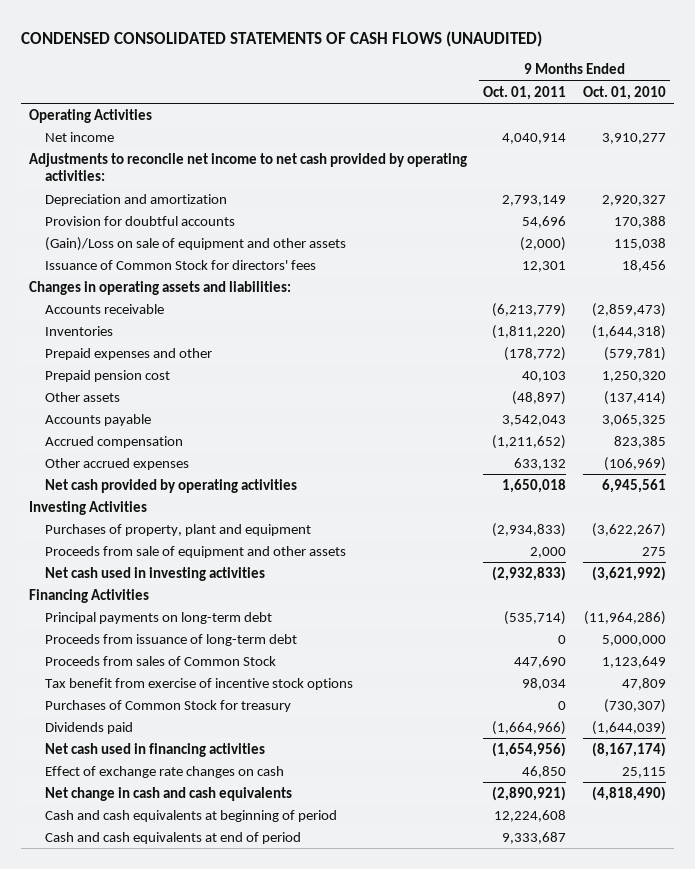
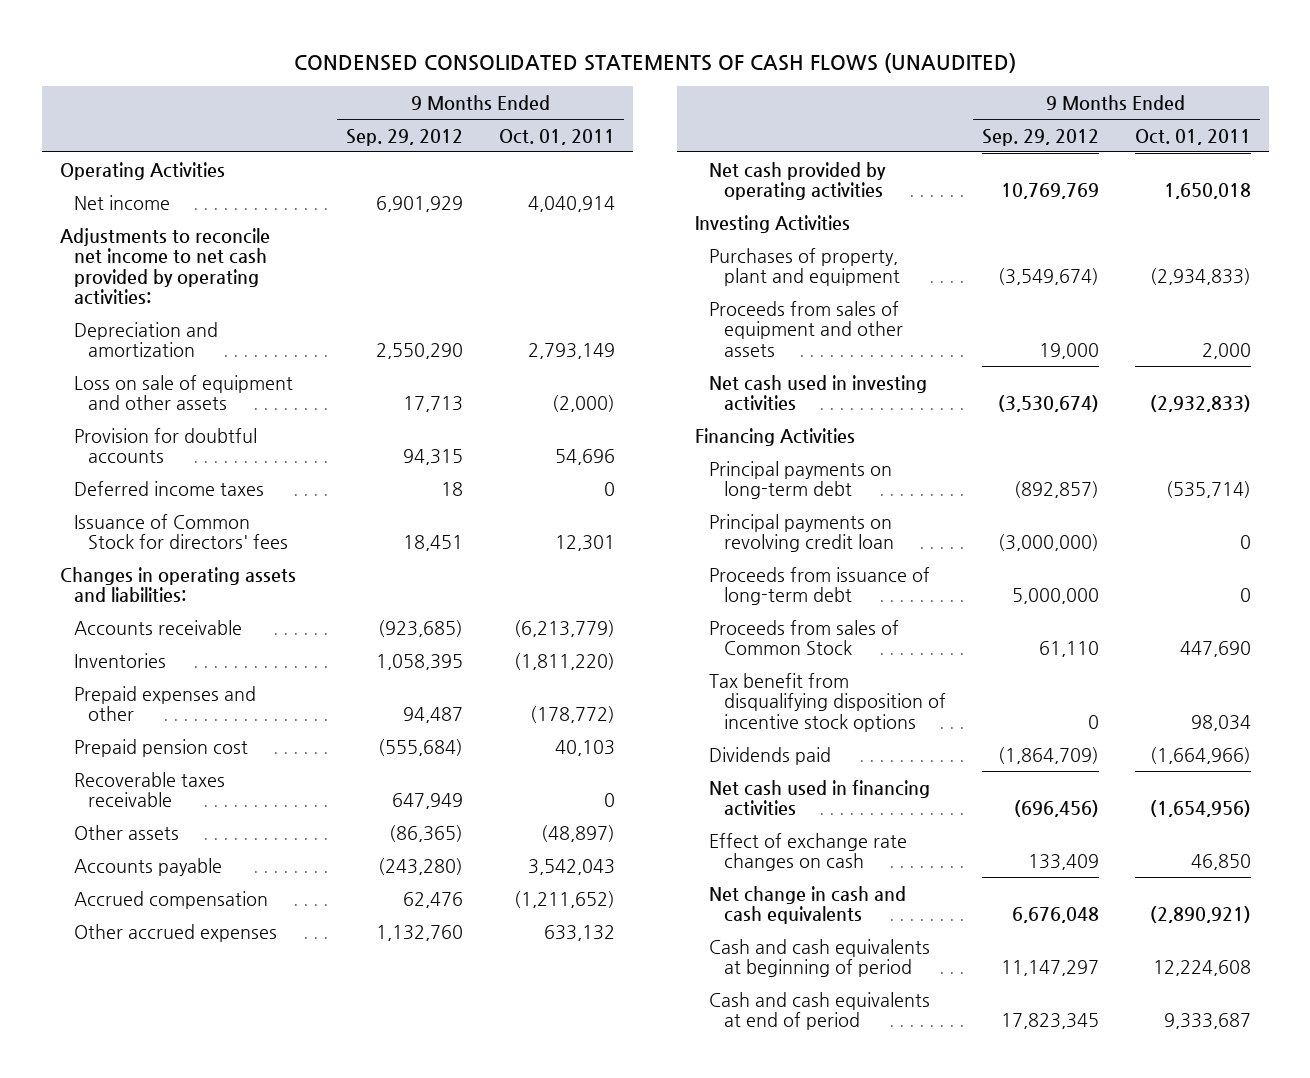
- | 9 Months Ended Oct. 01, 2011 | 9 Months Ended Oct. 01, 2010
+ | 9 Months Ended Sep. 29, 2012 | 9 Months Ended Oct. 01, 2011
+ Loss on sale of equipment and other assets | 17,713 | (2,000)
- (Gain)/Loss on sale of equipment and other assets | (2,000) | 115,038
+ Deferred income taxes | 18 | 0
+ Recoverable taxes receivable | 647,949 | 0
- Proceeds from sale of equipment and other assets | 2,000 | 275
+ Proceeds from sales of equipment and other assets | 19,000 | 2,000
+ Principal payments on revolving credit loan | (3,000,000) | 0
- Tax benefit from exercise of incentive stock options | 98,034 | 47,809
- Purchases of Common Stock for treasury | 0 | (730,307)
+ Tax benefit from disqualifying disposition of incentive stock options | 0 | 98,034

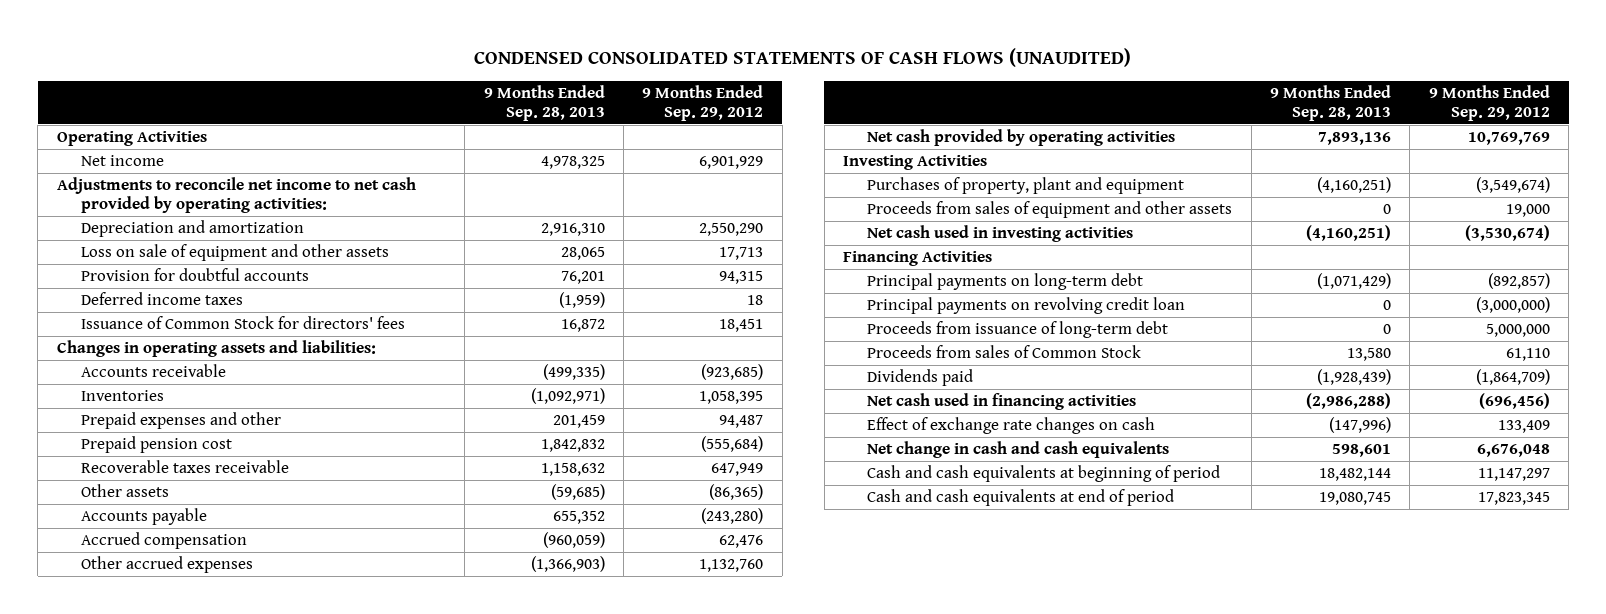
- | 9 Months Ended Sep. 29, 2012 | 9 Months Ended Oct. 01, 2011
+ | 9 Months Ended Sep. 28, 2013 | 9 Months Ended Sep. 29, 2012
- Tax benefit from disqualifying disposition of incentive stock options | 0 | 98,034

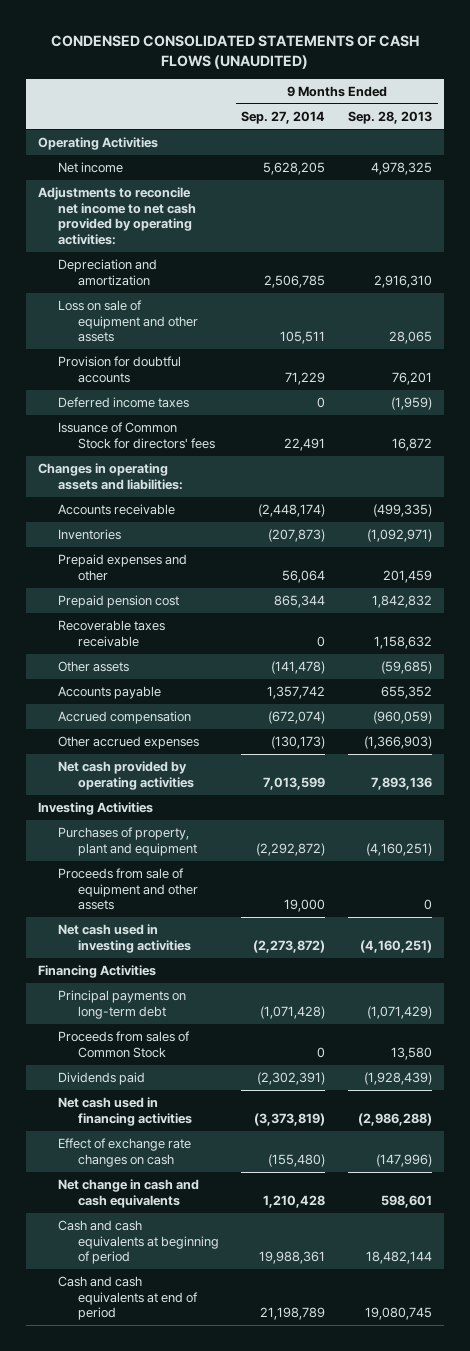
- | 9 Months Ended Sep. 28, 2013 | 9 Months Ended Sep. 29, 2012
+ | 9 Months Ended Sep. 27, 2014 | 9 Months Ended Sep. 28, 2013
- Proceeds from sales of equipment and other assets | 0 | 19,000
+ Proceeds from sale of equipment and other assets | 19,000 | 0
- Principal payments on revolving credit loan | 0 | (3,000,000)
- Proceeds from issuance of long-term debt | 0 | 5,000,000

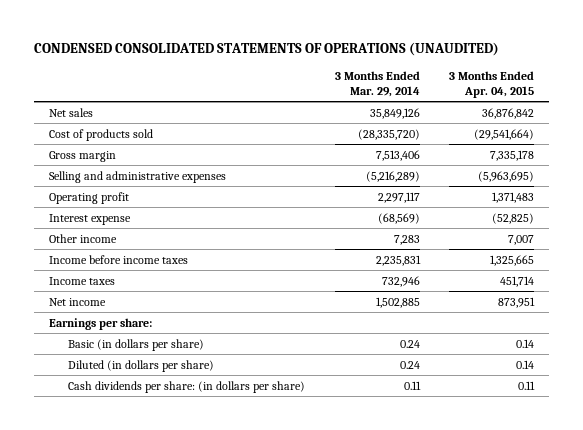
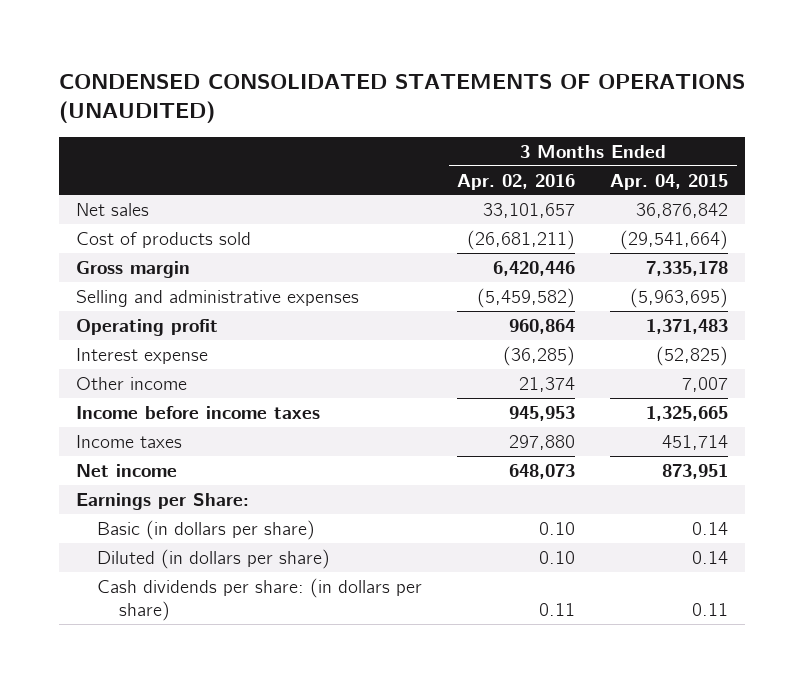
- | 3 Months Ended Mar. 29, 2014 | 3 Months Ended Apr. 04, 2015
+ | 3 Months Ended Apr. 02, 2016 | 3 Months Ended Apr. 04, 2015
- Earnings per share:
+ Earnings per Share:

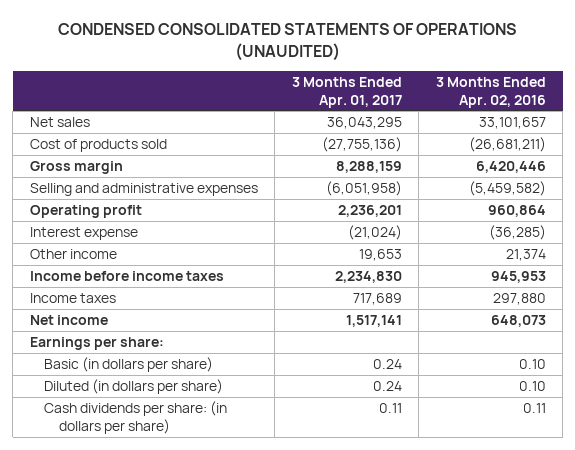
- | 3 Months Ended Apr. 02, 2016 | 3 Months Ended Apr. 04, 2015
+ | 3 Months Ended Apr. 01, 2017 | 3 Months Ended Apr. 02, 2016
- Earnings per Share:
+ Earnings per share:

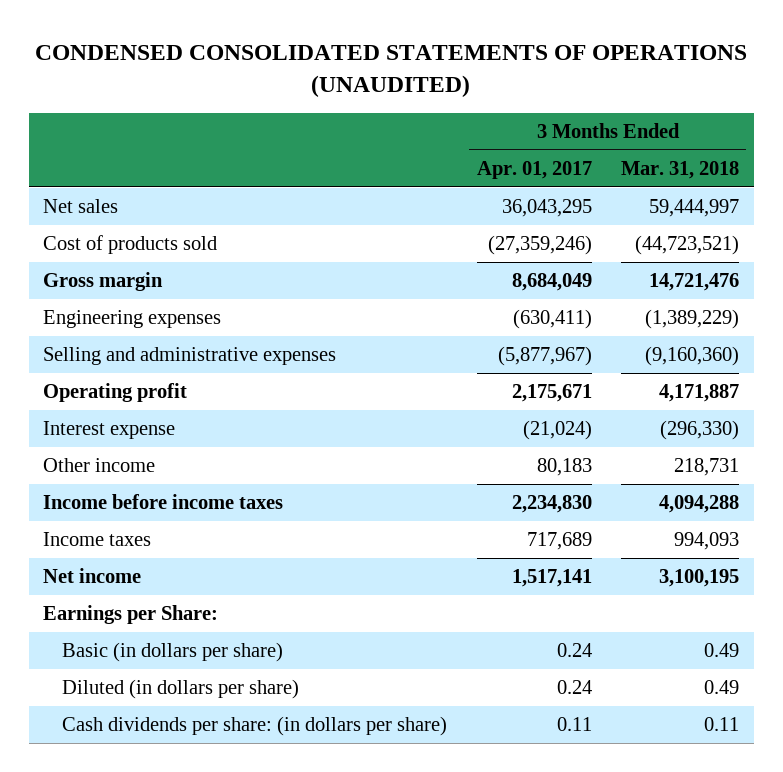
- | 3 Months Ended Apr. 01, 2017 | 3 Months Ended Apr. 02, 2016
+ | 3 Months Ended Apr. 01, 2017 | 3 Months Ended Mar. 31, 2018
- Cost of products sold | (27,755,136) | (26,681,211)
- Gross margin | 8,288,159 | 6,420,446
- Selling and administrative expenses | (6,051,958) | (5,459,582)
- Operating profit | 2,236,201 | 960,864
+ Cost of products sold | (27,359,246) | (44,723,521)
+ Gross margin | 8,684,049 | 14,721,476
+ Engineering expenses | (630,411) | (1,389,229)
+ Selling and administrative expenses | (5,877,967) | (9,160,360)
+ Operating profit | 2,175,671 | 4,171,887
- Other income | 19,653 | 21,374
+ Other income | 80,183 | 218,731
- Earnings per share:
+ Earnings per Share:

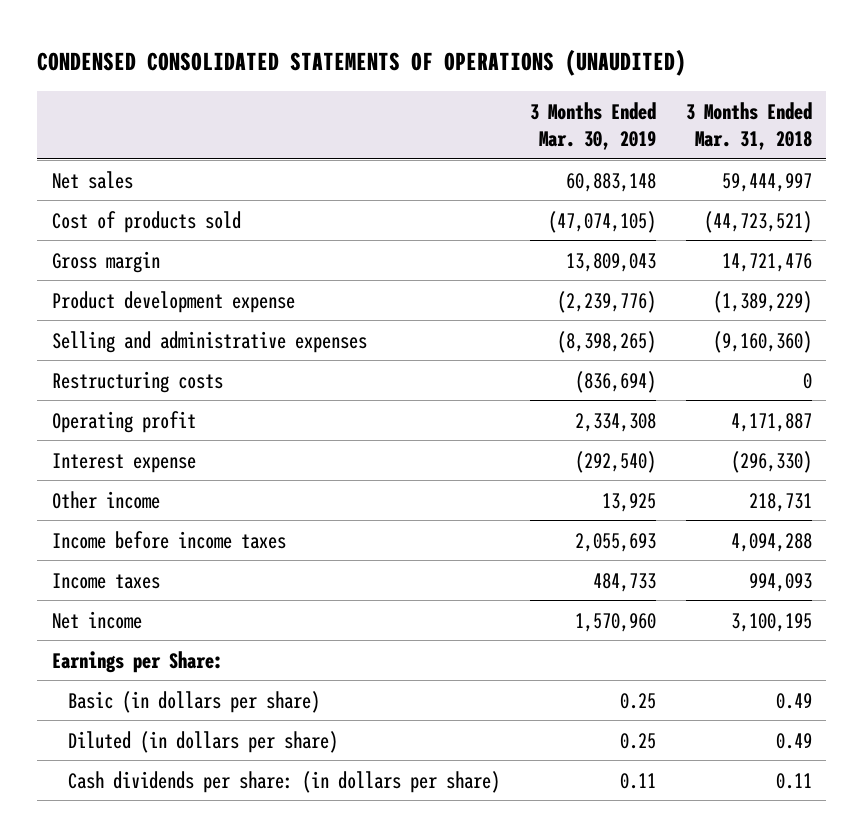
- | 3 Months Ended Apr. 01, 2017 | 3 Months Ended Mar. 31, 2018
+ | 3 Months Ended Mar. 30, 2019 | 3 Months Ended Mar. 31, 2018
- Engineering expenses | (630,411) | (1,389,229)
+ Product development expense | (2,239,776) | (1,389,229)
+ Restructuring costs | (836,694) | 0

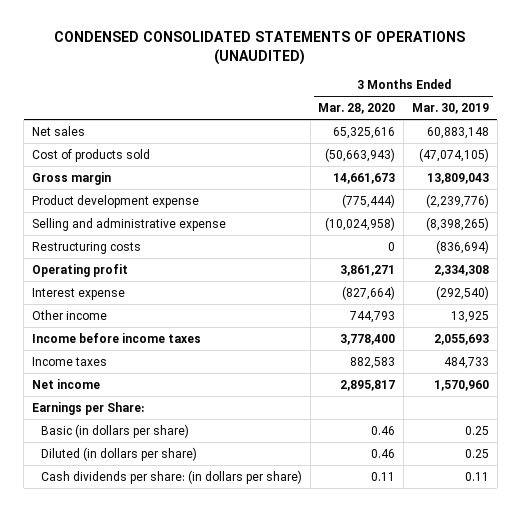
- | 3 Months Ended Mar. 30, 2019 | 3 Months Ended Mar. 31, 2018
+ | 3 Months Ended Mar. 28, 2020 | 3 Months Ended Mar. 30, 2019
- Selling and administrative expenses | (8,398,265) | (9,160,360)
+ Selling and administrative expense | (10,024,958) | (8,398,265)

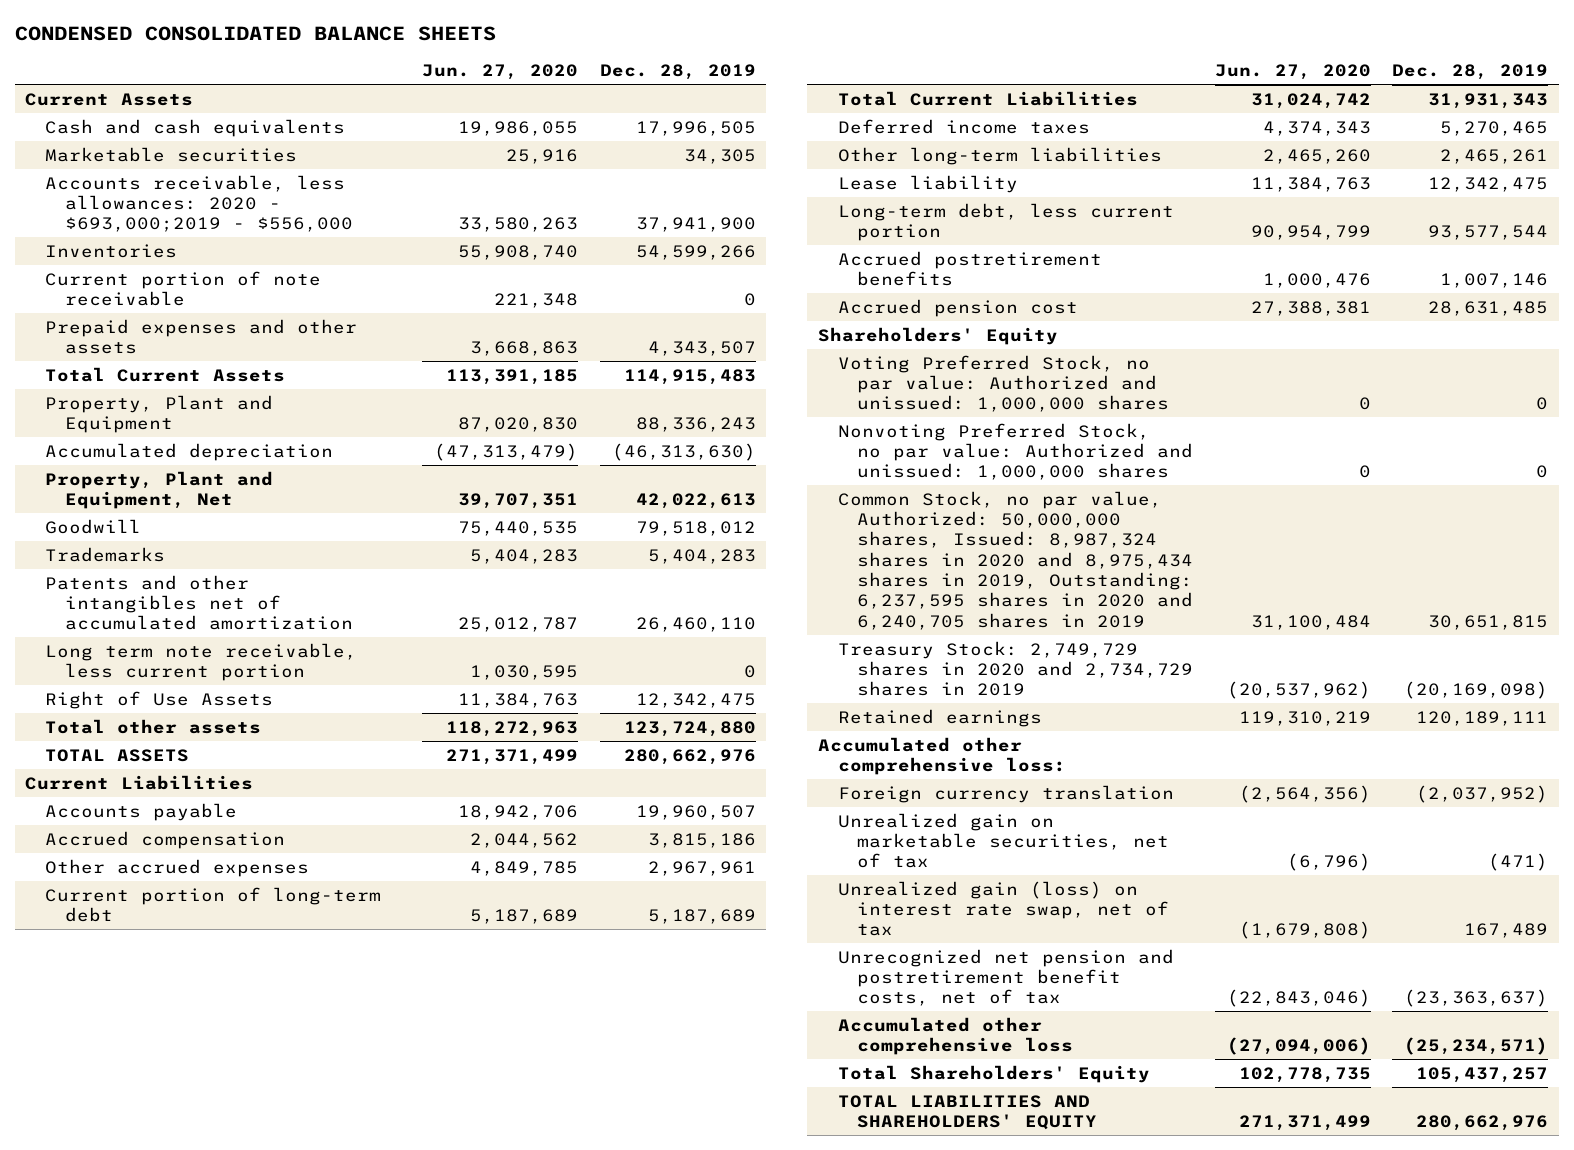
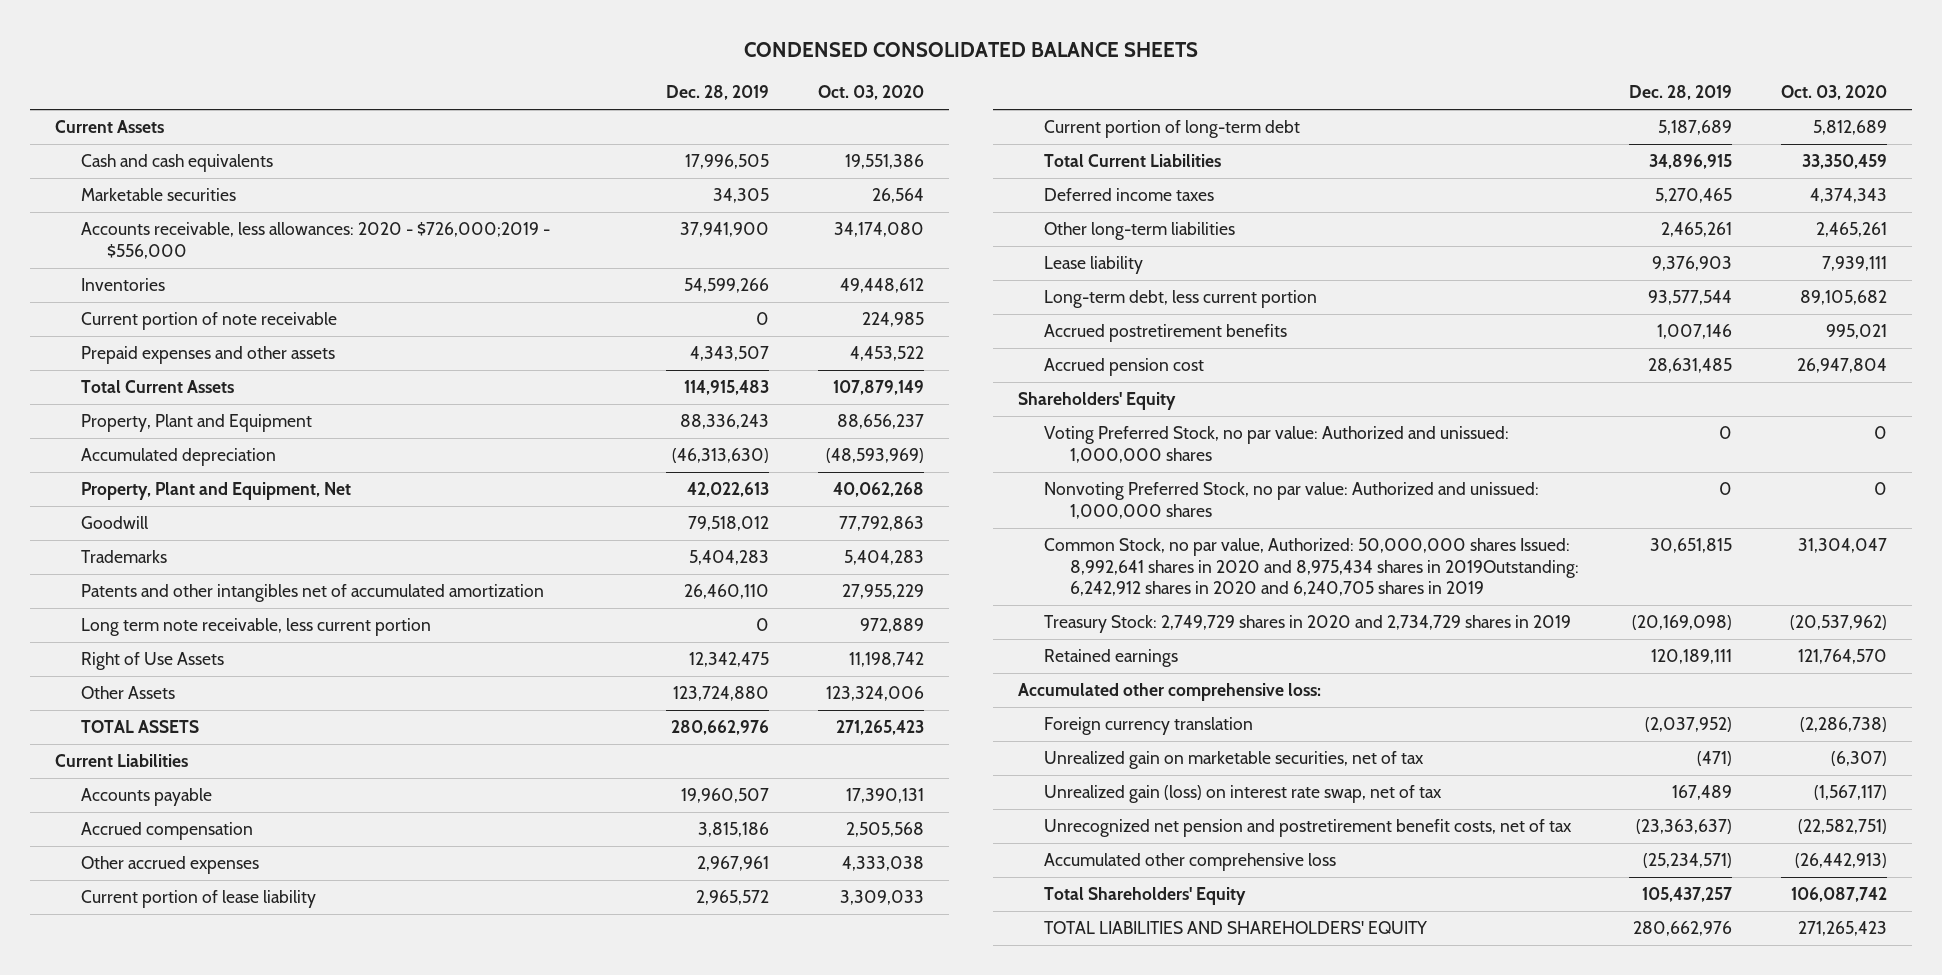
- | Jun. 27, 2020 | Dec. 28, 2019
+ | Dec. 28, 2019 | Oct. 03, 2020
- Accounts receivable, less allowances: 2020 - $693,000;2019 - $556,000 | 33,580,263 | 37,941,900
+ Accounts receivable, less allowances: 2020 - $726,000;2019 - $556,000 | 37,941,900 | 34,174,080
- Total other assets | 118,272,963 | 123,724,880
+ Other Assets | 123,724,880 | 123,324,006
+ Current portion of lease liability | 2,965,572 | 3,309,033
- Total Current Liabilities | 31,024,742 | 31,931,343
+ Total Current Liabilities | 34,896,915 | 33,350,459
- Lease liability | 11,384,763 | 12,342,475
+ Lease liability | 9,376,903 | 7,939,111
- Common Stock, no par value, Authorized: 50,000,000 shares, Issued: 8,987,324 shares in 2020 and 8,975,434 shares in 2019, Outstanding: 6,237,595 shares in 2020 and 6,240,705 shares in 2019 | 31,100,484 | 30,651,815
+ Common Stock, no par value, Authorized: 50,000,000 shares Issued: 8,992,641 shares in 2020 and 8,975,434 shares in 2019Outstanding: 6,242,912 shares in 2020 and 6,240,705 shares in 2019 | 30,651,815 | 31,304,047

